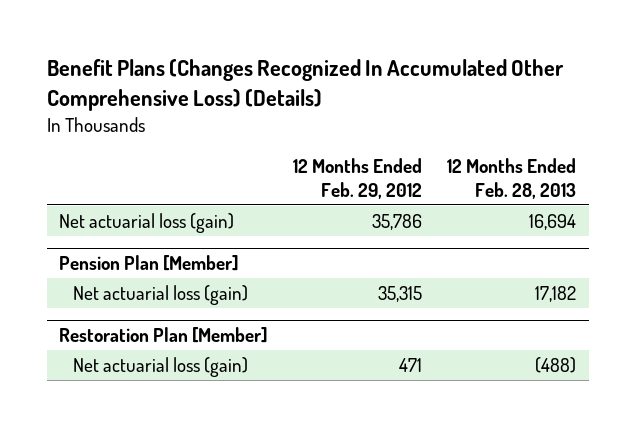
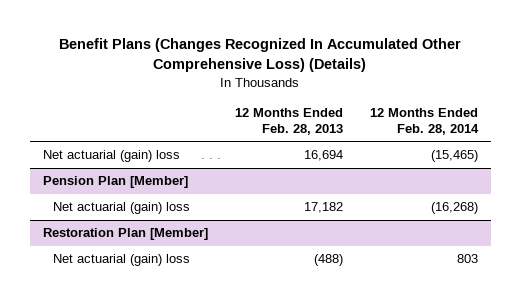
- | 12 Months Ended Feb. 29, 2012 | 12 Months Ended Feb. 28, 2013
+ | 12 Months Ended Feb. 28, 2013 | 12 Months Ended Feb. 28, 2014
- Net actuarial loss (gain) | 35,786 | 16,694
+ Net actuarial (gain) loss | 16,694 | (15,465)
@ Pension Plan [Member]
- Net actuarial loss (gain) | 35,315 | 17,182
+ Net actuarial (gain) loss | 17,182 | (16,268)
@ Restoration Plan [Member]
- Net actuarial loss (gain) | 471 | (488)
+ Net actuarial (gain) loss | (488) | 803

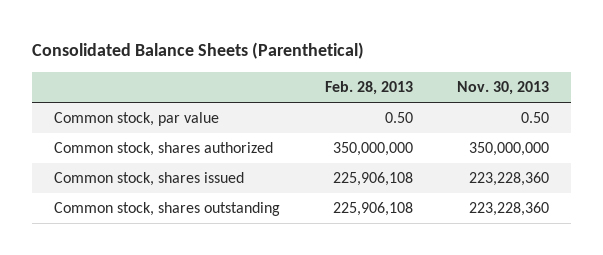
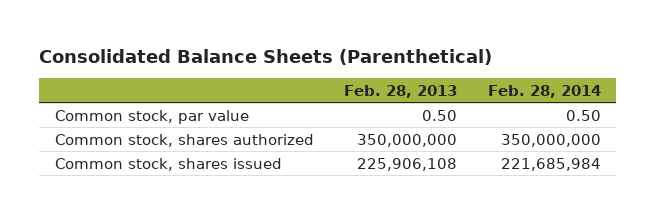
- | Feb. 28, 2013 | Nov. 30, 2013
+ | Feb. 28, 2013 | Feb. 28, 2014
- Common stock, shares outstanding | 225,906,108 | 223,228,360

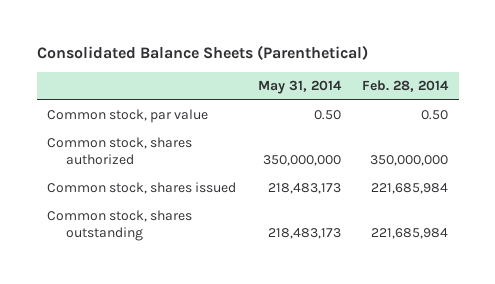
- | Feb. 28, 2013 | Feb. 28, 2014
+ | May 31, 2014 | Feb. 28, 2014
+ Common stock, shares outstanding | 218,483,173 | 221,685,984

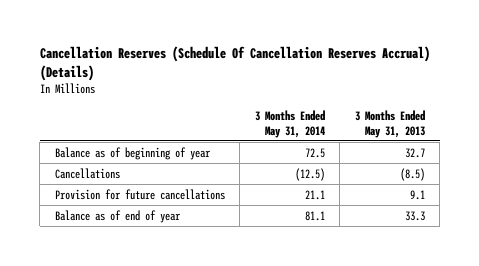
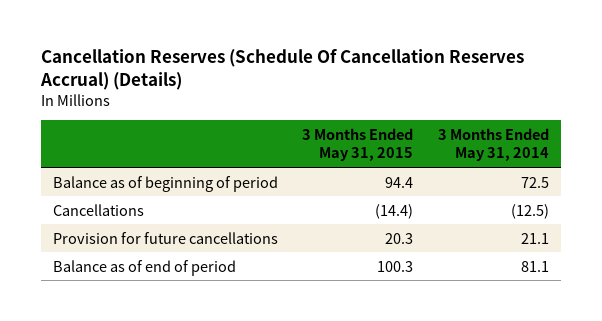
- | 3 Months Ended May 31, 2014 | 3 Months Ended May 31, 2013
+ | 3 Months Ended May 31, 2015 | 3 Months Ended May 31, 2014
- Balance as of beginning of year | 72.5 | 32.7
+ Balance as of beginning of period | 94.4 | 72.5
- Balance as of end of year | 81.1 | 33.3
+ Balance as of end of period | 100.3 | 81.1

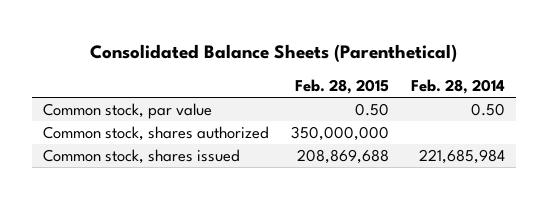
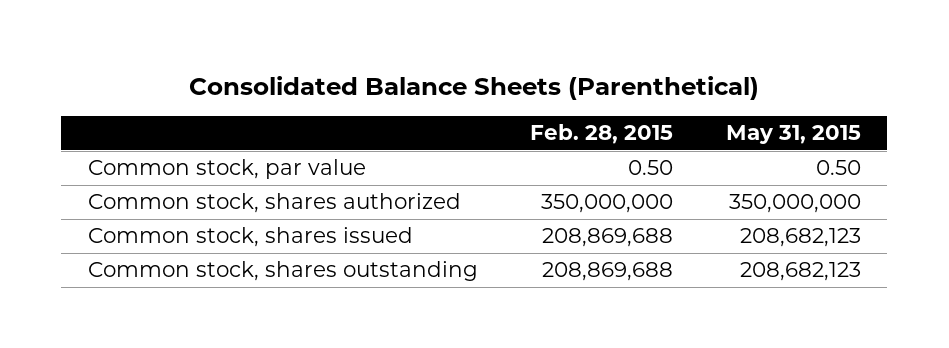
- | Feb. 28, 2015 | Feb. 28, 2014
+ | Feb. 28, 2015 | May 31, 2015
+ Common stock, shares outstanding | 208,869,688 | 208,682,123

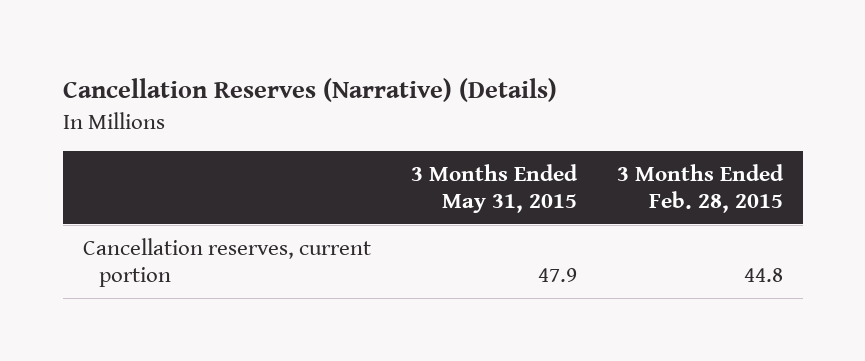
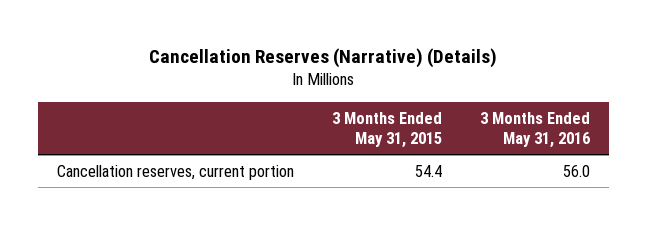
- | 3 Months Ended May 31, 2015 | 3 Months Ended Feb. 28, 2015
+ | 3 Months Ended May 31, 2015 | 3 Months Ended May 31, 2016
- Cancellation reserves, current portion | 47.9 | 44.8
+ Cancellation reserves, current portion | 54.4 | 56.0

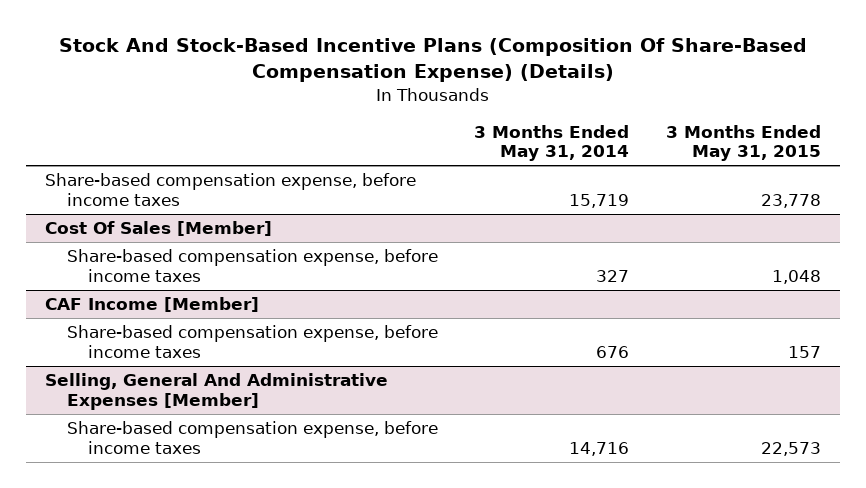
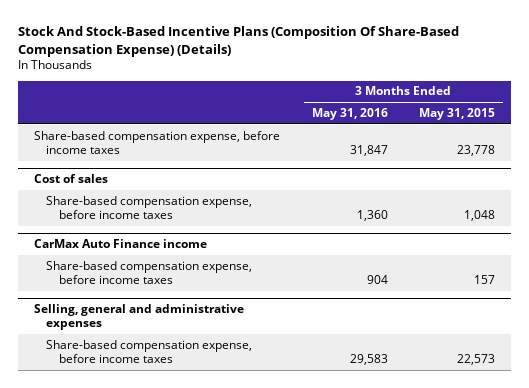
- | 3 Months Ended May 31, 2014 | 3 Months Ended May 31, 2015
+ | 3 Months Ended May 31, 2016 | 3 Months Ended May 31, 2015
- Cost Of Sales [Member]
+ Cost of sales
- CAF Income [Member]
+ CarMax Auto Finance income
- Selling, General And Administrative Expenses [Member]
+ Selling, general and administrative expenses

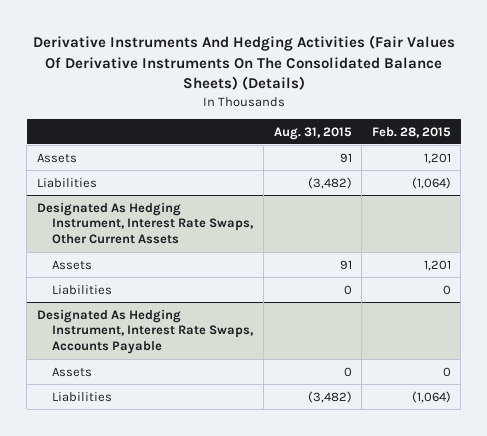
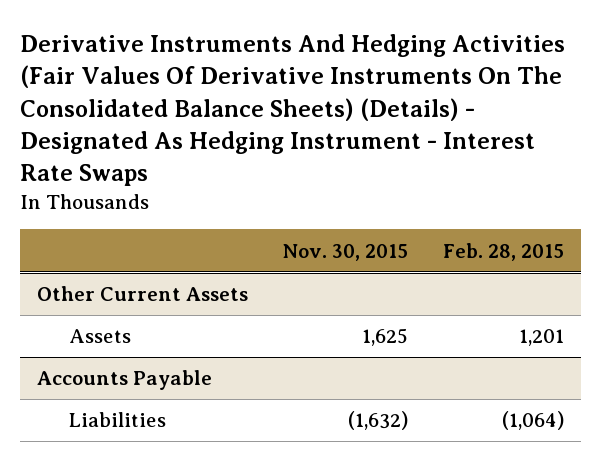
- Derivative Instruments And Hedging Activities (Fair Values Of Derivative Instruments On The Consolidated Balance Sheets) (Details)
+ Derivative Instruments And Hedging Activities (Fair Values Of Derivative Instruments On The Consolidated Balance Sheets) (Details) - Designated As Hedging Instrument - Interest Rate Swaps
- | Aug. 31, 2015 | Feb. 28, 2015
+ | Nov. 30, 2015 | Feb. 28, 2015
- Assets | 91 | 1,201
- Liabilities | (3,482) | (1,064)
- Designated As Hedging Instrument, Interest Rate Swaps, Other Current Assets
+ Other Current Assets
- Liabilities | 0 | 0
- Designated As Hedging Instrument, Interest Rate Swaps, Accounts Payable
- Assets | 0 | 0
+ Accounts Payable

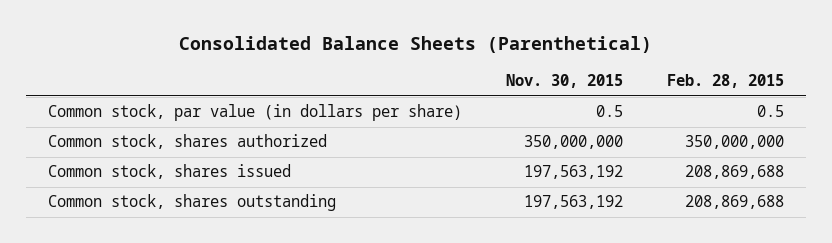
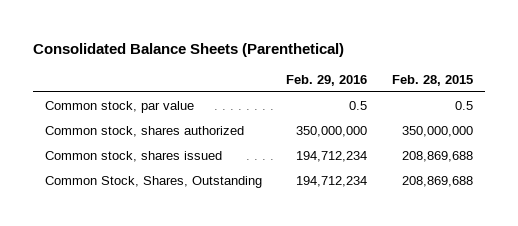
- | Nov. 30, 2015 | Feb. 28, 2015
+ | Feb. 29, 2016 | Feb. 28, 2015
- Common stock, par value (in dollars per share) | 0.5 | 0.5
+ Common stock, par value | 0.5 | 0.5
- Common stock, shares outstanding | 197,563,192 | 208,869,688
+ Common Stock, Shares, Outstanding | 194,712,234 | 208,869,688

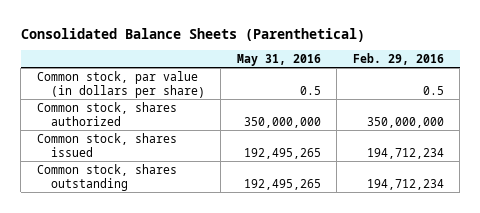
- | Feb. 29, 2016 | Feb. 28, 2015
+ | May 31, 2016 | Feb. 29, 2016
- Common stock, par value | 0.5 | 0.5
+ Common stock, par value (in dollars per share) | 0.5 | 0.5
- Common Stock, Shares, Outstanding | 194,712,234 | 208,869,688
+ Common stock, shares outstanding | 192,495,265 | 194,712,234

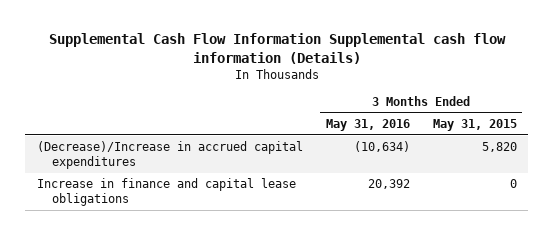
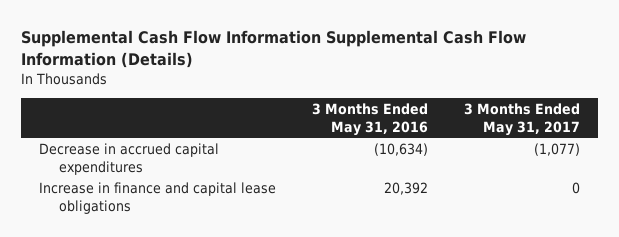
- Supplemental Cash Flow Information Supplemental cash flow information (Details)
+ Supplemental Cash Flow Information Supplemental Cash Flow Information (Details)
- | 3 Months Ended May 31, 2016 | 3 Months Ended May 31, 2015
+ | 3 Months Ended May 31, 2016 | 3 Months Ended May 31, 2017
- (Decrease)/Increase in accrued capital expenditures | (10,634) | 5,820
+ Decrease in accrued capital expenditures | (10,634) | (1,077)

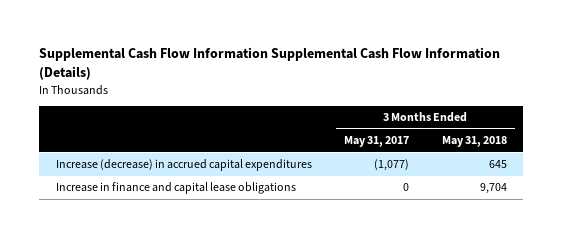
- | 3 Months Ended May 31, 2016 | 3 Months Ended May 31, 2017
+ | 3 Months Ended May 31, 2017 | 3 Months Ended May 31, 2018
- Decrease in accrued capital expenditures | (10,634) | (1,077)
+ Increase (decrease) in accrued capital expenditures | (1,077) | 645

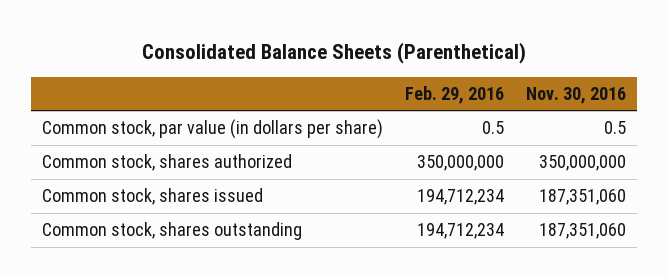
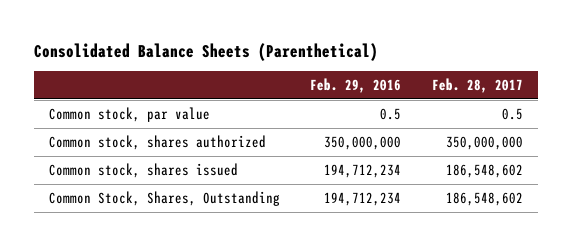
- | Feb. 29, 2016 | Nov. 30, 2016
+ | Feb. 29, 2016 | Feb. 28, 2017
- Common stock, par value (in dollars per share) | 0.5 | 0.5
+ Common stock, par value | 0.5 | 0.5
- Common stock, shares outstanding | 194,712,234 | 187,351,060
+ Common Stock, Shares, Outstanding | 194,712,234 | 186,548,602

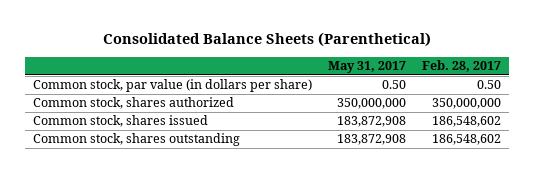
- | Feb. 29, 2016 | Feb. 28, 2017
+ | May 31, 2017 | Feb. 28, 2017
- Common stock, par value | 0.5 | 0.5
+ Common stock, par value (in dollars per share) | 0.50 | 0.50
- Common Stock, Shares, Outstanding | 194,712,234 | 186,548,602
+ Common stock, shares outstanding | 183,872,908 | 186,548,602

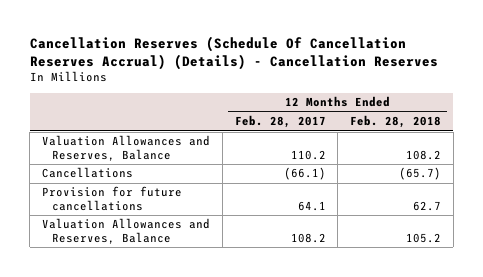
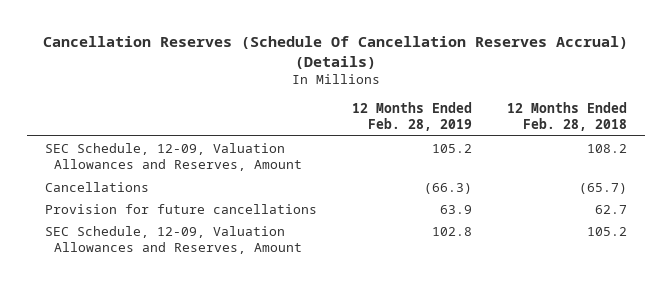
- Cancellation Reserves (Schedule Of Cancellation Reserves Accrual) (Details) - Cancellation Reserves
+ Cancellation Reserves (Schedule Of Cancellation Reserves Accrual) (Details)
- | 12 Months Ended Feb. 28, 2017 | 12 Months Ended Feb. 28, 2018
+ | 12 Months Ended Feb. 28, 2019 | 12 Months Ended Feb. 28, 2018
- Valuation Allowances and Reserves, Balance | 110.2 | 108.2
+ SEC Schedule, 12-09, Valuation Allowances and Reserves, Amount | 105.2 | 108.2
- Valuation Allowances and Reserves, Balance | 108.2 | 105.2
+ SEC Schedule, 12-09, Valuation Allowances and Reserves, Amount | 102.8 | 105.2

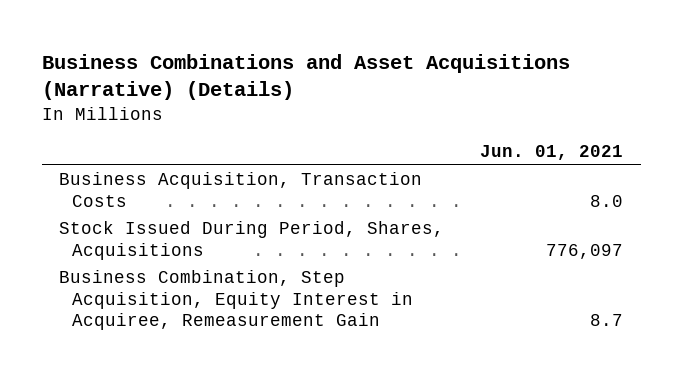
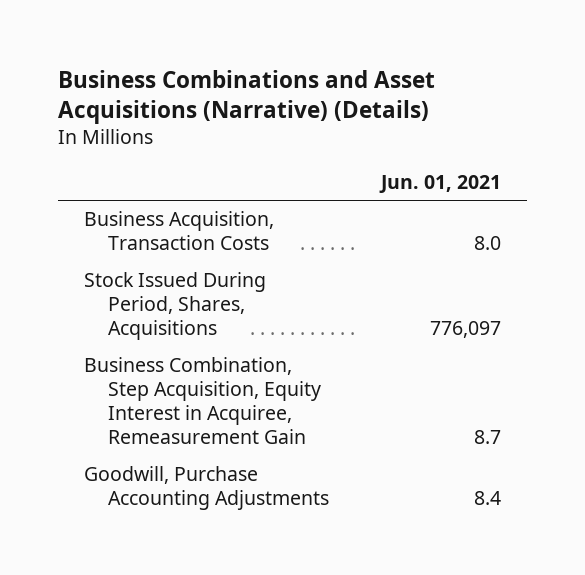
+ Goodwill, Purchase Accounting Adjustments | 8.4

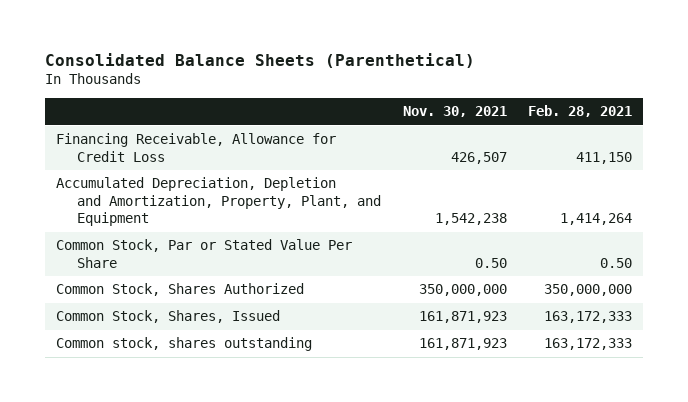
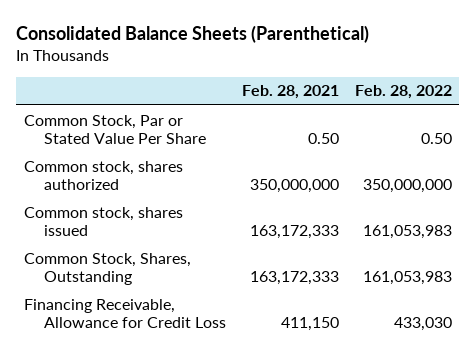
- | Nov. 30, 2021 | Feb. 28, 2021
+ | Feb. 28, 2021 | Feb. 28, 2022
- Accumulated Depreciation, Depletion and Amortization, Property, Plant, and Equipment | 1,542,238 | 1,414,264
- Common Stock, Shares Authorized | 350,000,000 | 350,000,000
- Common Stock, Shares, Issued | 161,871,923 | 163,172,333
- Common stock, shares outstanding | 161,871,923 | 163,172,333
+ Common stock, shares authorized | 350,000,000 | 350,000,000
+ Common stock, shares issued | 163,172,333 | 161,053,983
+ Common Stock, Shares, Outstanding | 163,172,333 | 161,053,983
moved down: Financing Receivable, Allowance for Credit Loss | 411,150 | 433,030

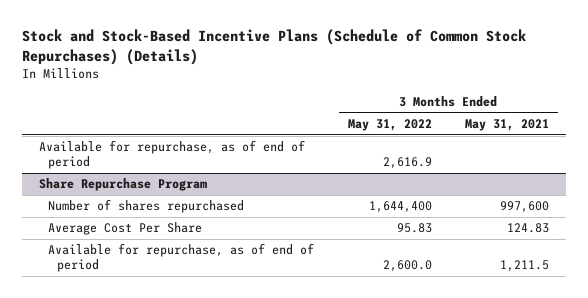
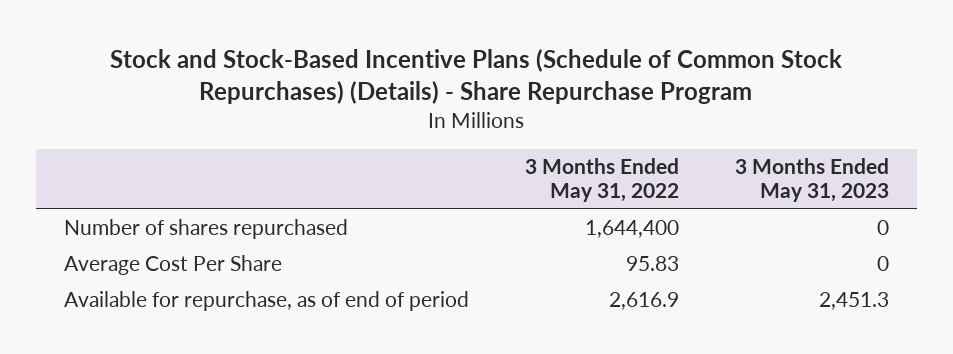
- Stock and Stock-Based Incentive Plans (Schedule of Common Stock Repurchases) (Details)
+ Stock and Stock-Based Incentive Plans (Schedule of Common Stock Repurchases) (Details) - Share Repurchase Program
- | 3 Months Ended May 31, 2022 | 3 Months Ended May 31, 2021
+ | 3 Months Ended May 31, 2022 | 3 Months Ended May 31, 2023
- Share Repurchase Program
- Available for repurchase, as of end of period | 2,600.0 | 1,211.5
moved down: Available for repurchase, as of end of period | 2,616.9 | 2,451.3

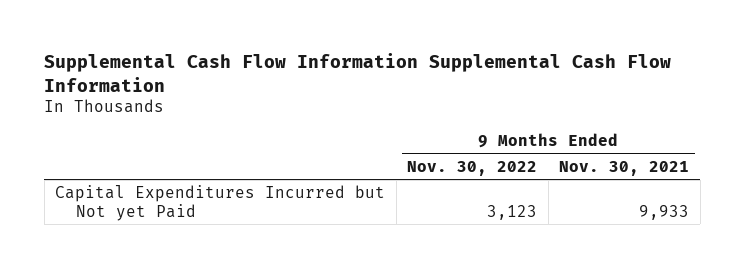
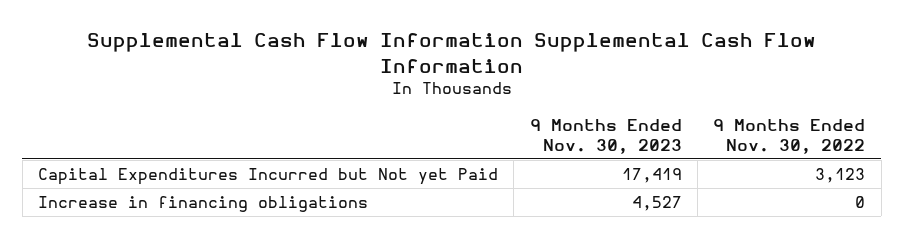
- | 9 Months Ended Nov. 30, 2022 | 9 Months Ended Nov. 30, 2021
+ | 9 Months Ended Nov. 30, 2023 | 9 Months Ended Nov. 30, 2022
+ Increase in financing obligations | 4,527 | 0

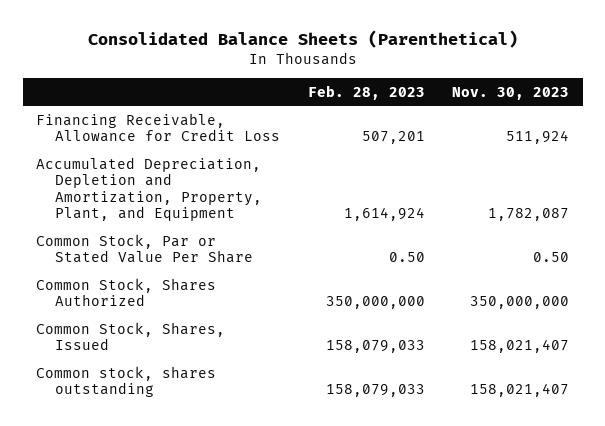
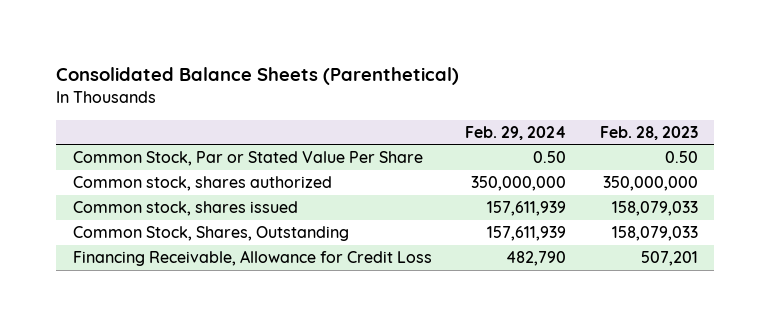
- | Feb. 28, 2023 | Nov. 30, 2023
+ | Feb. 29, 2024 | Feb. 28, 2023
- Accumulated Depreciation, Depletion and Amortization, Property, Plant, and Equipment | 1,614,924 | 1,782,087
- Common Stock, Shares Authorized | 350,000,000 | 350,000,000
- Common Stock, Shares, Issued | 158,079,033 | 158,021,407
- Common stock, shares outstanding | 158,079,033 | 158,021,407
+ Common stock, shares authorized | 350,000,000 | 350,000,000
+ Common stock, shares issued | 157,611,939 | 158,079,033
+ Common Stock, Shares, Outstanding | 157,611,939 | 158,079,033
moved down: Financing Receivable, Allowance for Credit Loss | 482,790 | 507,201

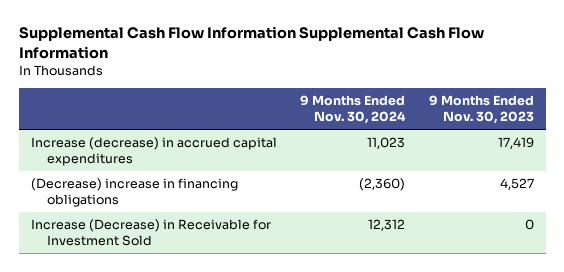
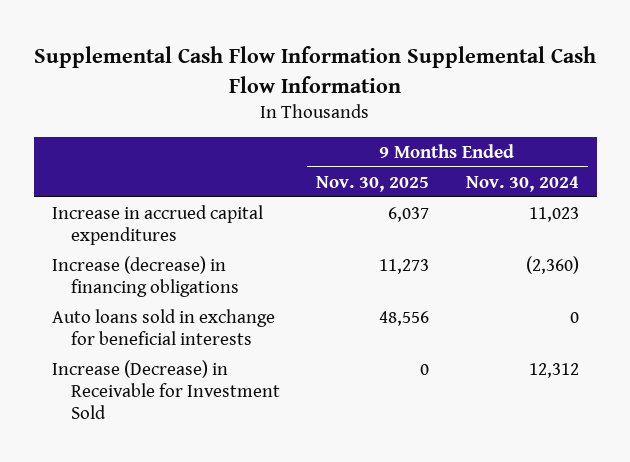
- | 9 Months Ended Nov. 30, 2024 | 9 Months Ended Nov. 30, 2023
+ | 9 Months Ended Nov. 30, 2025 | 9 Months Ended Nov. 30, 2024
- Increase (decrease) in accrued capital expenditures | 11,023 | 17,419
- (Decrease) increase in financing obligations | (2,360) | 4,527
+ Increase in accrued capital expenditures | 6,037 | 11,023
+ Increase (decrease) in financing obligations | 11,273 | (2,360)
+ Auto loans sold in exchange for beneficial interests | 48,556 | 0

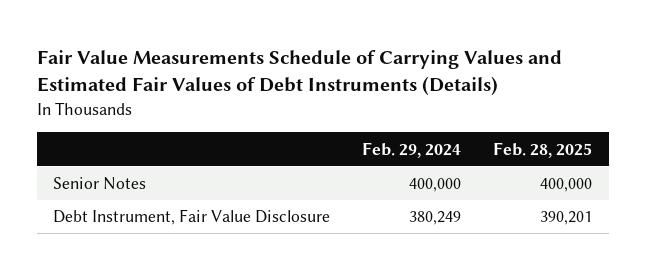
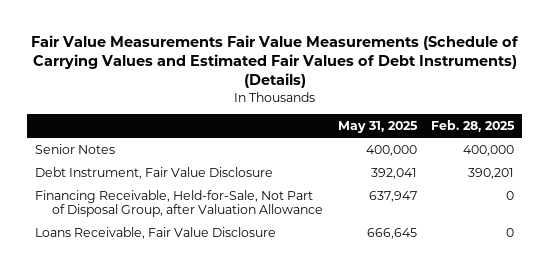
- Fair Value Measurements Schedule of Carrying Values and Estimated Fair Values of Debt Instruments (Details)
+ Fair Value Measurements Fair Value Measurements (Schedule of Carrying Values and Estimated Fair Values of Debt Instruments) (Details)
- | Feb. 29, 2024 | Feb. 28, 2025
+ | May 31, 2025 | Feb. 28, 2025
+ Financing Receivable, Held-for-Sale, Not Part of Disposal Group, after Valuation Allowance | 637,947 | 0
+ Loans Receivable, Fair Value Disclosure | 666,645 | 0

